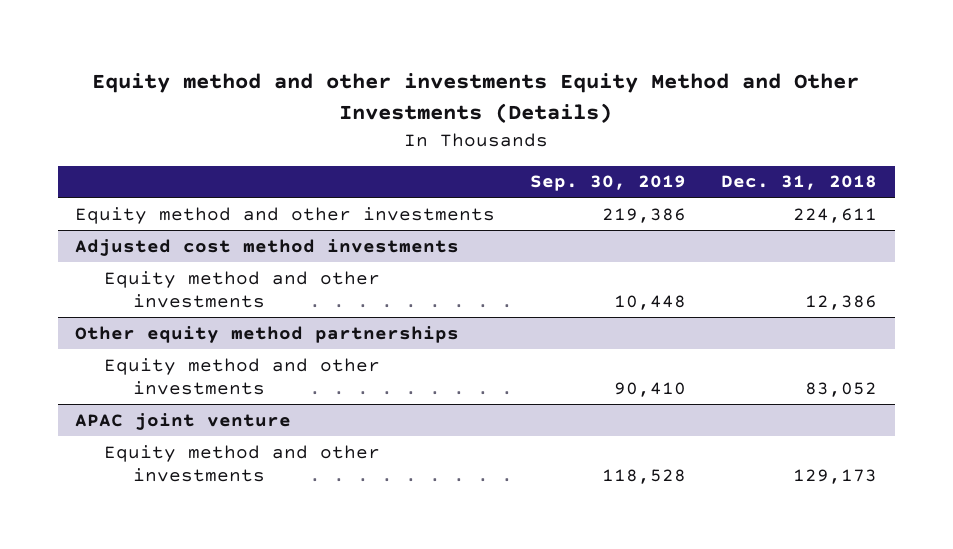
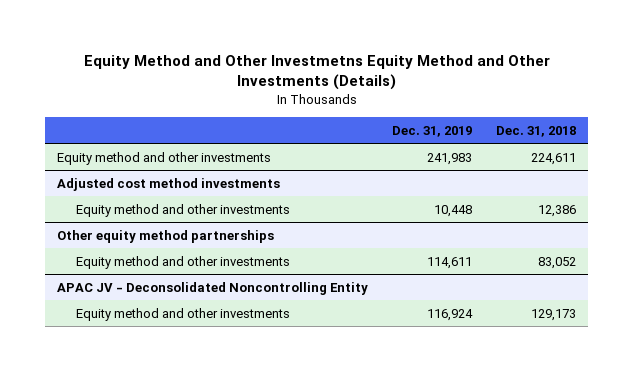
- Equity method and other investments Equity Method and Other Investments (Details)
+ Equity Method and Other Investmetns Equity Method and Other Investments (Details)
- | Sep. 30, 2019 | Dec. 31, 2018
+ | Dec. 31, 2019 | Dec. 31, 2018
- APAC joint venture
+ APAC JV - Deconsolidated Noncontrolling Entity

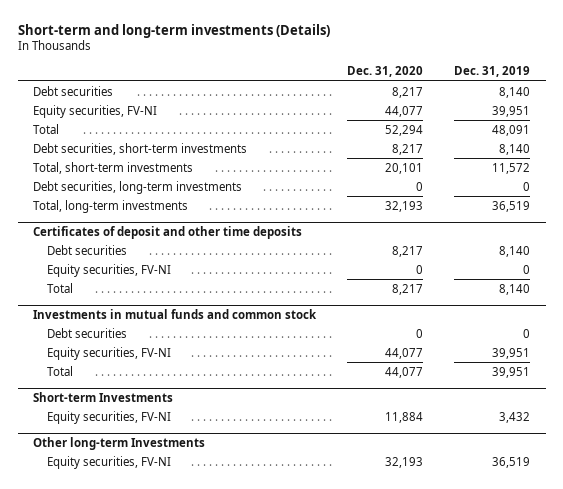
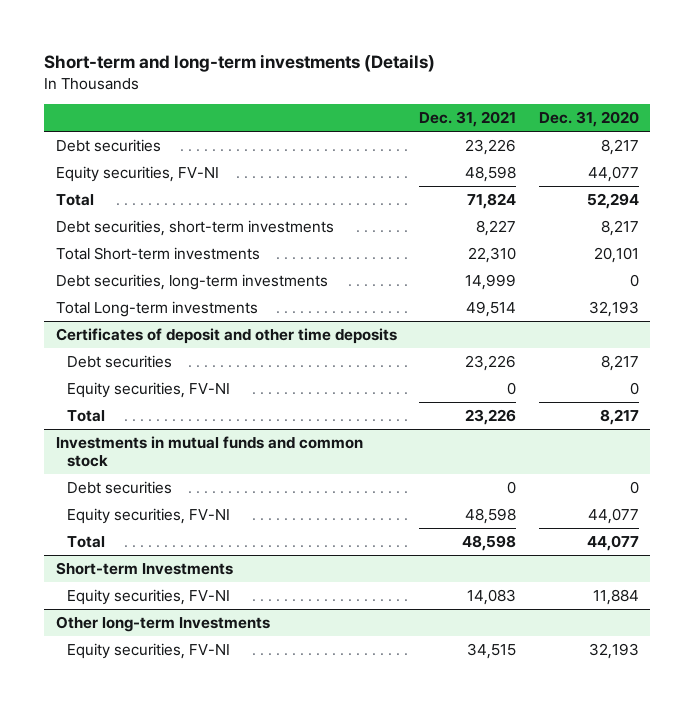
- | Dec. 31, 2020 | Dec. 31, 2019
+ | Dec. 31, 2021 | Dec. 31, 2020
- Total, short-term investments | 20,101 | 11,572
+ Total Short-term investments | 22,310 | 20,101
- Total, long-term investments | 32,193 | 36,519
+ Total Long-term investments | 49,514 | 32,193

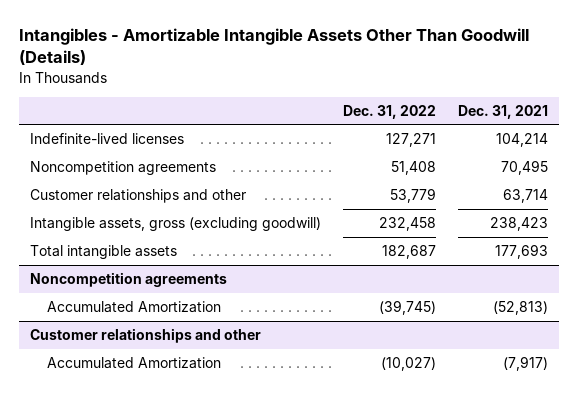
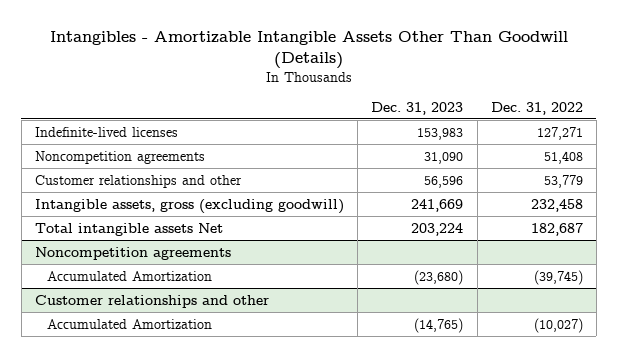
- | Dec. 31, 2022 | Dec. 31, 2021
+ | Dec. 31, 2023 | Dec. 31, 2022
- Total intangible assets | 182,687 | 177,693
+ Total intangible assets Net | 203,224 | 182,687

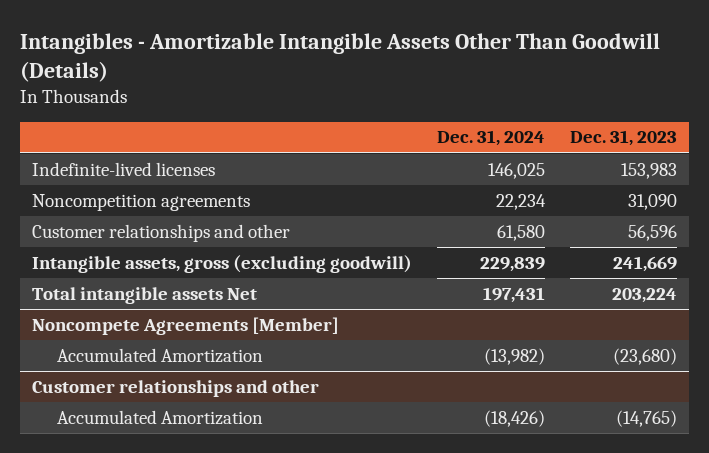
- | Dec. 31, 2023 | Dec. 31, 2022
+ | Dec. 31, 2024 | Dec. 31, 2023
- Noncompetition agreements
+ Noncompete Agreements [Member]

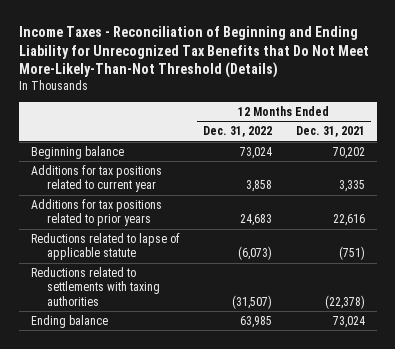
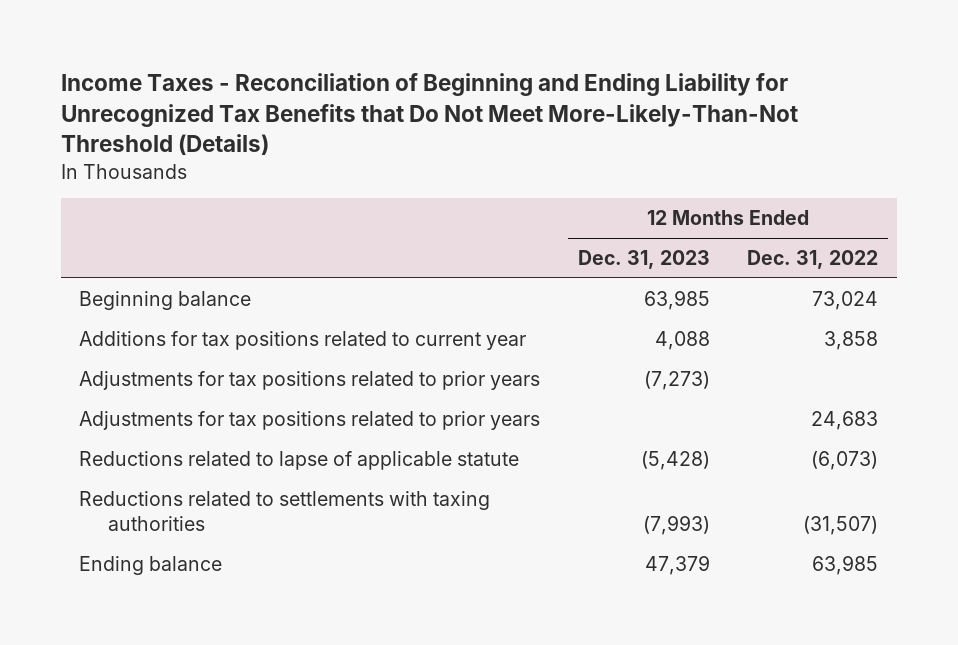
- | 12 Months Ended Dec. 31, 2022 | 12 Months Ended Dec. 31, 2021
+ | 12 Months Ended Dec. 31, 2023 | 12 Months Ended Dec. 31, 2022
- Additions for tax positions related to prior years | 24,683 | 22,616
+ Adjustments for tax positions related to prior years | (7,273) |
+ Adjustments for tax positions related to prior years | | 24,683

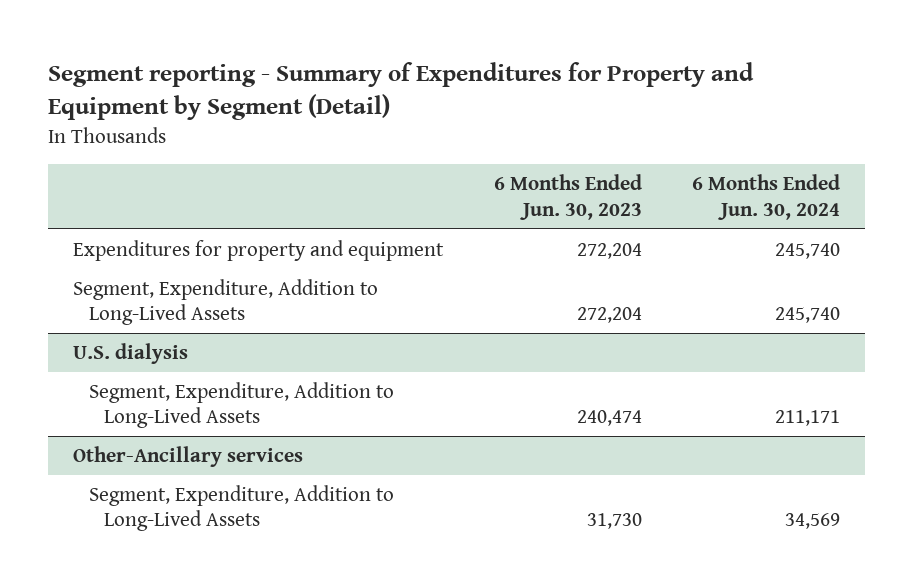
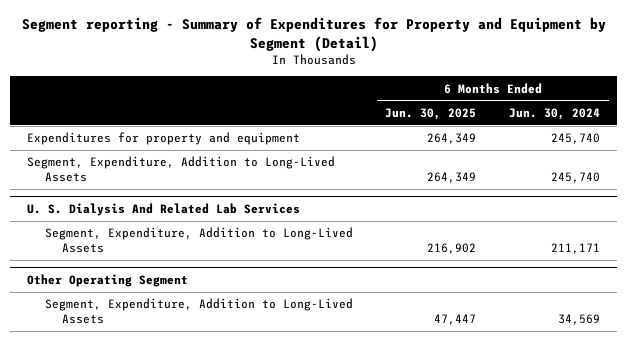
- | 6 Months Ended Jun. 30, 2023 | 6 Months Ended Jun. 30, 2024
+ | 6 Months Ended Jun. 30, 2025 | 6 Months Ended Jun. 30, 2024
- U.S. dialysis
+ U. S. Dialysis And Related Lab Services
- Other-Ancillary services
+ Other Operating Segment

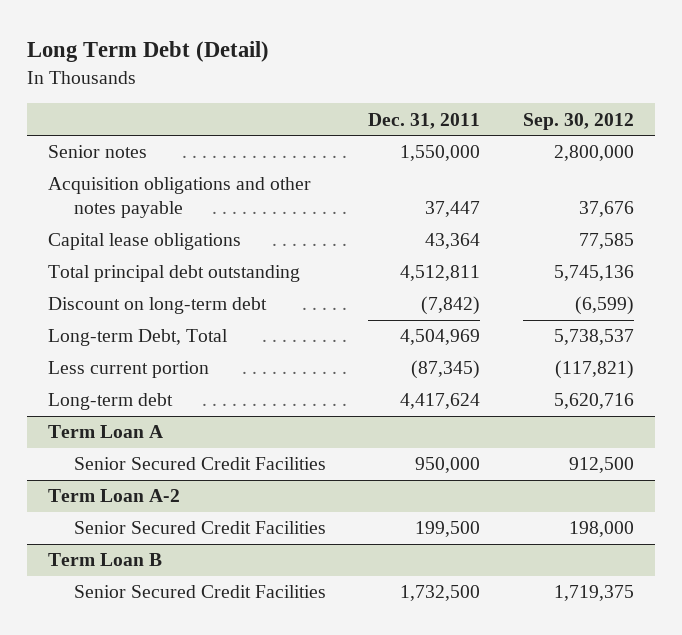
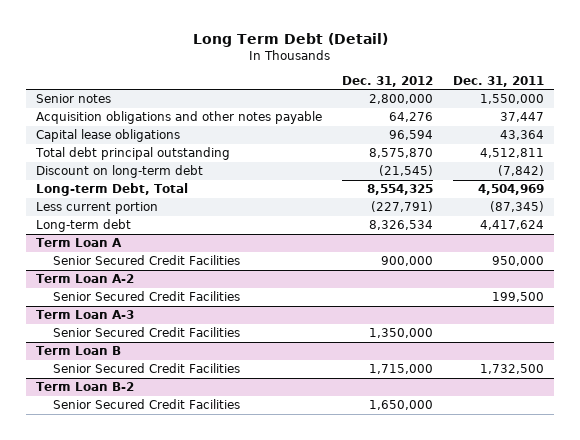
- | Dec. 31, 2011 | Sep. 30, 2012
+ | Dec. 31, 2012 | Dec. 31, 2011
- Total principal debt outstanding | 4,512,811 | 5,745,136
+ Total debt principal outstanding | 8,575,870 | 4,512,811
+ Term Loan A-3
+ Senior Secured Credit Facilities | 1,350,000 |
+ Term Loan B-2
+ Senior Secured Credit Facilities | 1,650,000 |

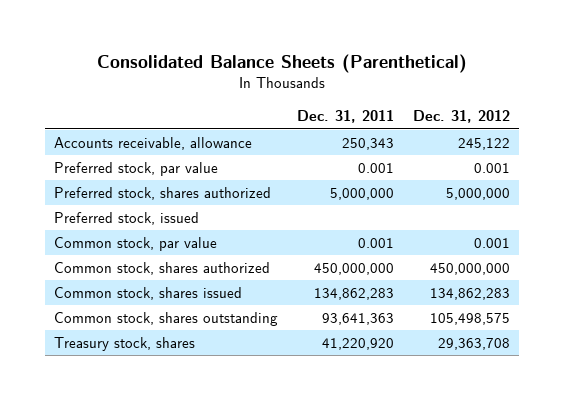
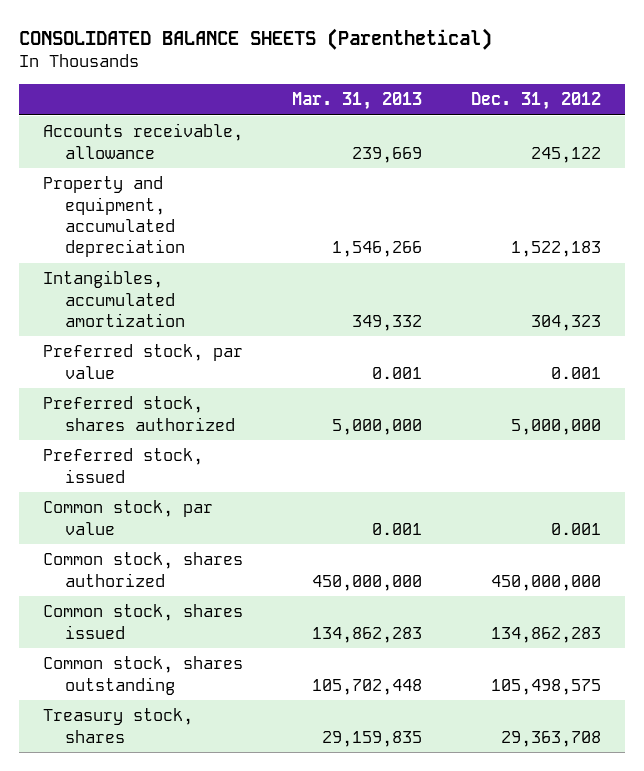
- Consolidated Balance Sheets (Parenthetical)
+ CONSOLIDATED BALANCE SHEETS (Parenthetical)
- | Dec. 31, 2011 | Dec. 31, 2012
+ | Mar. 31, 2013 | Dec. 31, 2012
+ Property and equipment, accumulated depreciation | 1,546,266 | 1,522,183
+ Intangibles, accumulated amortization | 349,332 | 304,323

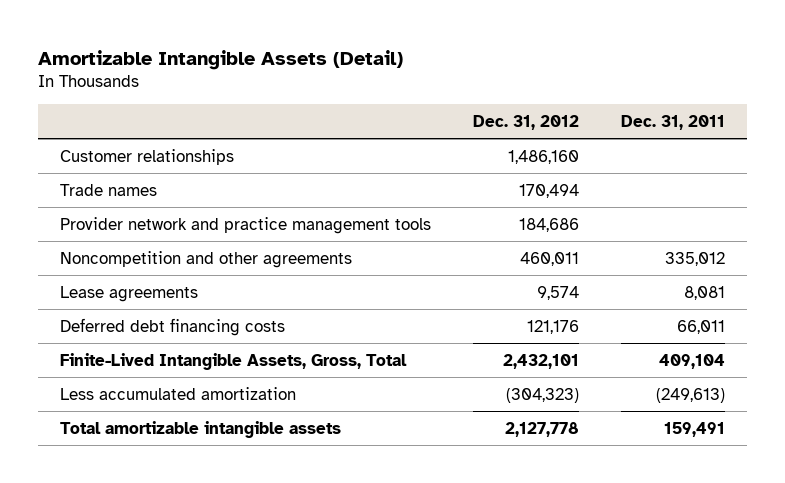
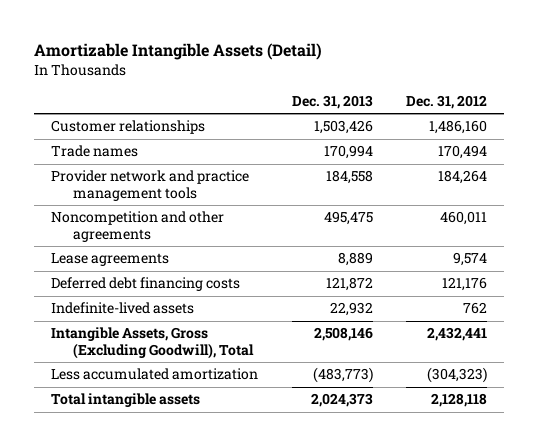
- | Dec. 31, 2012 | Dec. 31, 2011
+ | Dec. 31, 2013 | Dec. 31, 2012
- Provider network and practice management tools | 184,686 |
+ Provider network and practice management tools | 184,558 | 184,264
- Finite-Lived Intangible Assets, Gross, Total | 2,432,101 | 409,104
+ Indefinite-lived assets | 22,932 | 762
+ Intangible Assets, Gross (Excluding Goodwill), Total | 2,508,146 | 2,432,441
- Total amortizable intangible assets | 2,127,778 | 159,491
+ Total intangible assets | 2,024,373 | 2,128,118

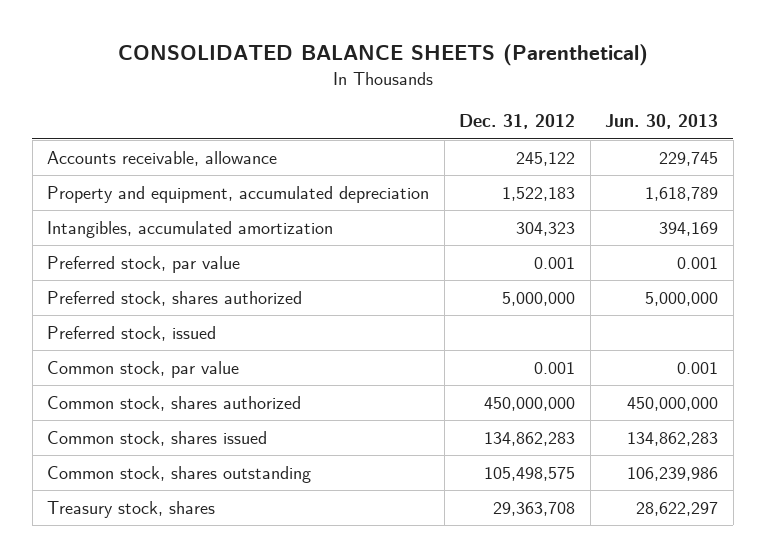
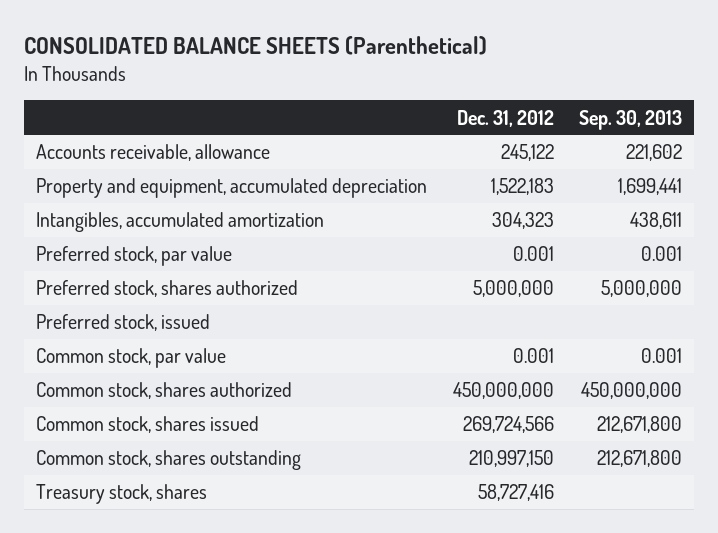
- | Dec. 31, 2012 | Jun. 30, 2013
+ | Dec. 31, 2012 | Sep. 30, 2013
- Common stock, shares issued | 134,862,283 | 134,862,283
- Common stock, shares outstanding | 105,498,575 | 106,239,986
- Treasury stock, shares | 29,363,708 | 28,622,297
+ Common stock, shares issued | 269,724,566 | 212,671,800
+ Common stock, shares outstanding | 210,997,150 | 212,671,800
+ Treasury stock, shares | 58,727,416 |

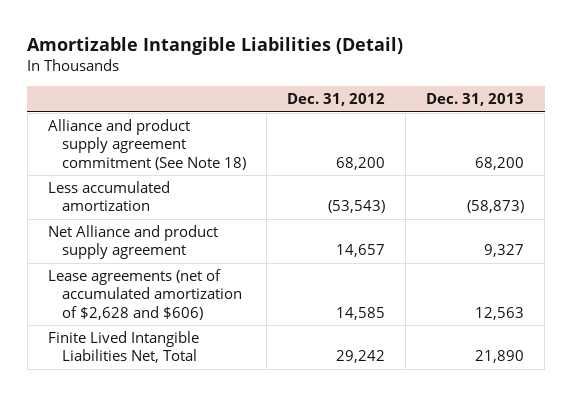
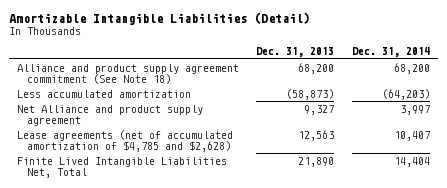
- | Dec. 31, 2012 | Dec. 31, 2013
+ | Dec. 31, 2013 | Dec. 31, 2014
- Lease agreements (net of accumulated amortization of $2,628 and $606) | 14,585 | 12,563
+ Lease agreements (net of accumulated amortization of $4,785 and $2,628) | 12,563 | 10,407

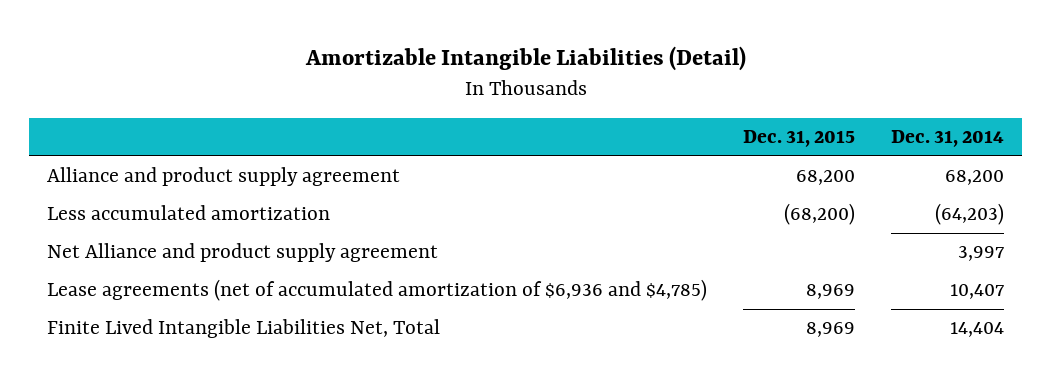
- | Dec. 31, 2013 | Dec. 31, 2014
+ | Dec. 31, 2015 | Dec. 31, 2014
- Alliance and product supply agreement commitment (See Note 18) | 68,200 | 68,200
+ Alliance and product supply agreement | 68,200 | 68,200
- Lease agreements (net of accumulated amortization of $4,785 and $2,628) | 12,563 | 10,407
+ Lease agreements (net of accumulated amortization of $6,936 and $4,785) | 8,969 | 10,407

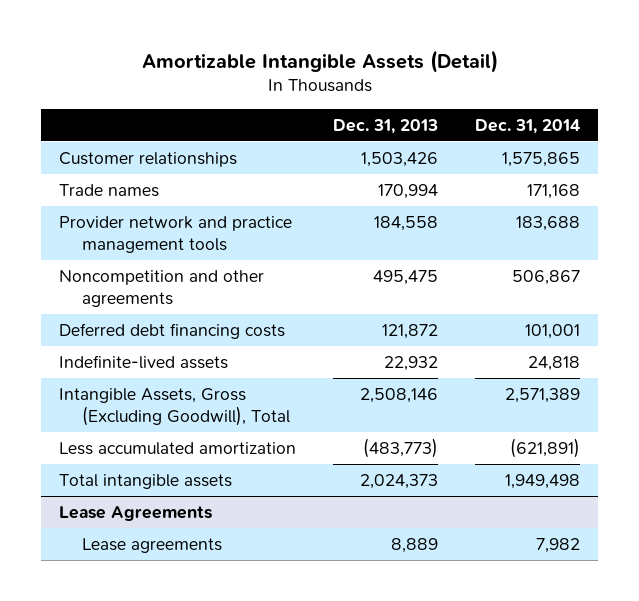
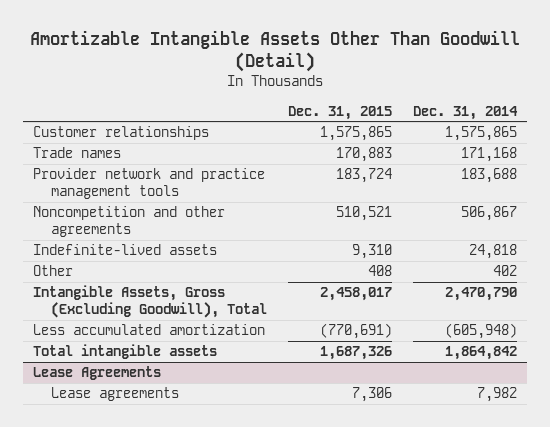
- Amortizable Intangible Assets (Detail)
+ Amortizable Intangible Assets Other Than Goodwill (Detail)
- | Dec. 31, 2013 | Dec. 31, 2014
+ | Dec. 31, 2015 | Dec. 31, 2014
- Deferred debt financing costs | 121,872 | 101,001
- Intangible Assets, Gross (Excluding Goodwill), Total | 2,508,146 | 2,571,389
- Less accumulated amortization | (483,773) | (621,891)
- Total intangible assets | 2,024,373 | 1,949,498
+ Other | 408 | 402
+ Intangible Assets, Gross (Excluding Goodwill), Total | 2,458,017 | 2,470,790
+ Less accumulated amortization | (770,691) | (605,948)
+ Total intangible assets | 1,687,326 | 1,864,842

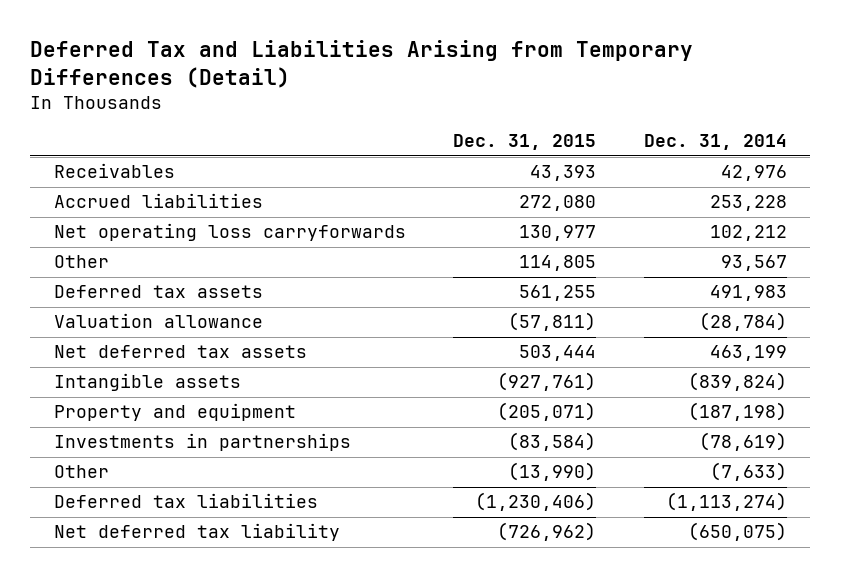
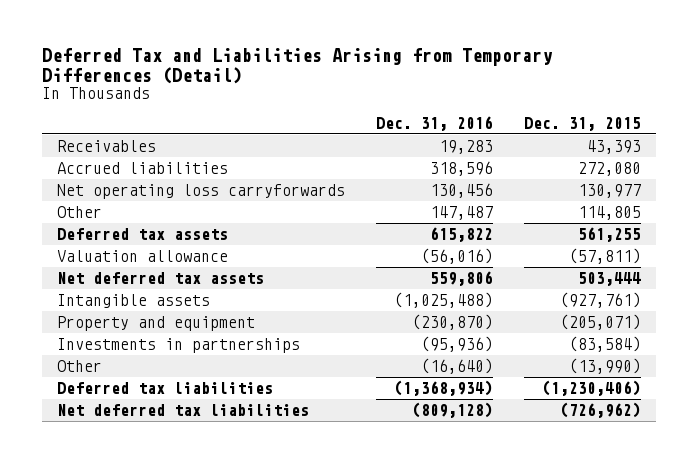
- | Dec. 31, 2015 | Dec. 31, 2014
+ | Dec. 31, 2016 | Dec. 31, 2015
- Net deferred tax liability | (726,962) | (650,075)
+ Net deferred tax liabilities | (809,128) | (726,962)

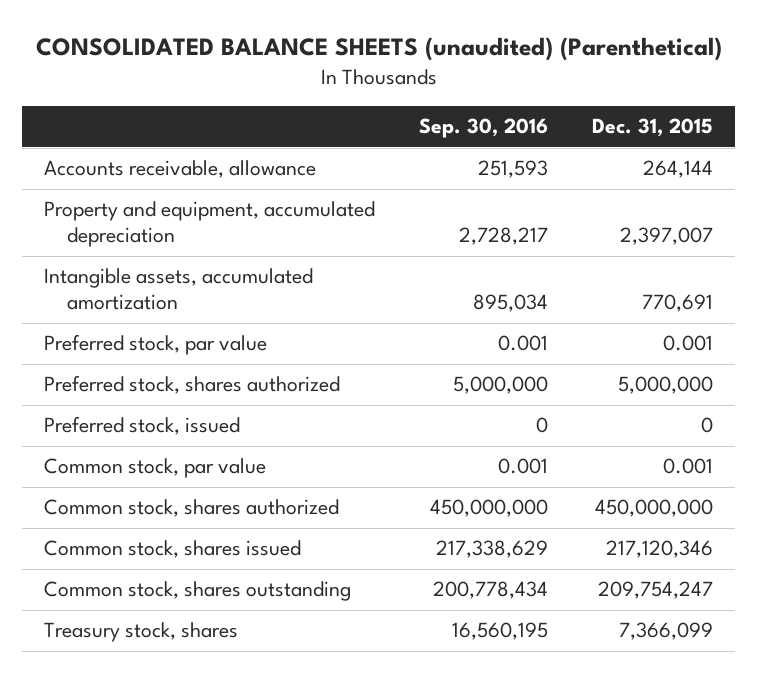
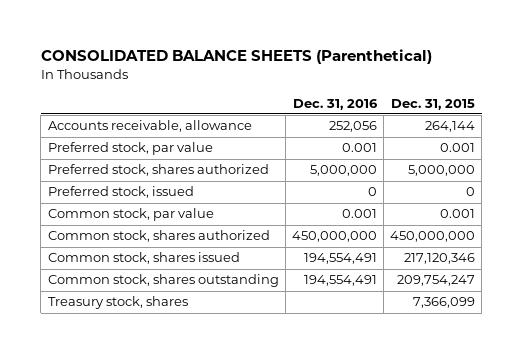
- CONSOLIDATED BALANCE SHEETS (unaudited) (Parenthetical)
+ CONSOLIDATED BALANCE SHEETS (Parenthetical)
- | Sep. 30, 2016 | Dec. 31, 2015
+ | Dec. 31, 2016 | Dec. 31, 2015
- Property and equipment, accumulated depreciation | 2,728,217 | 2,397,007
- Intangible assets, accumulated amortization | 895,034 | 770,691

